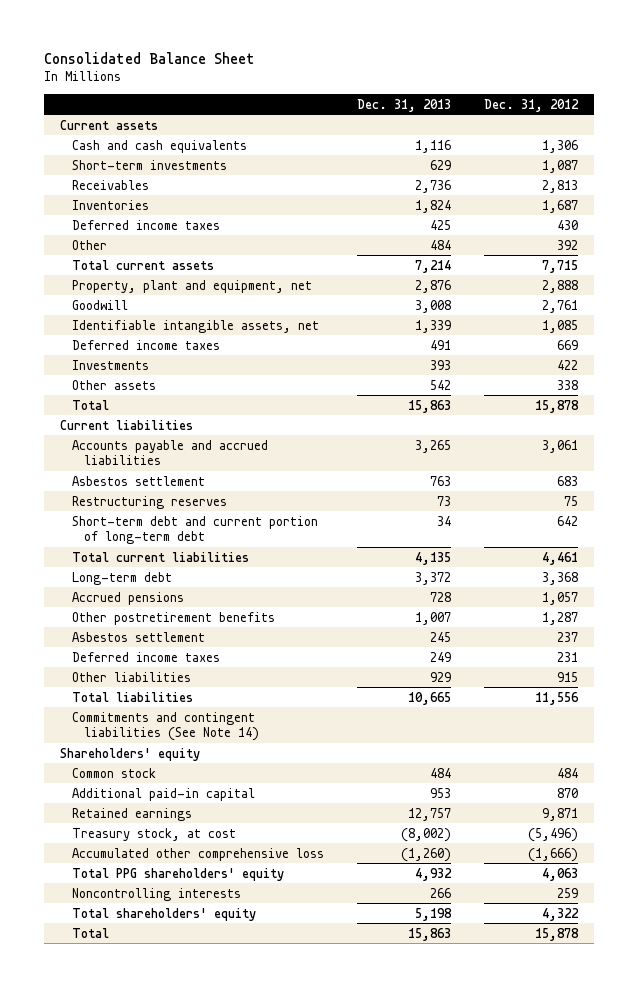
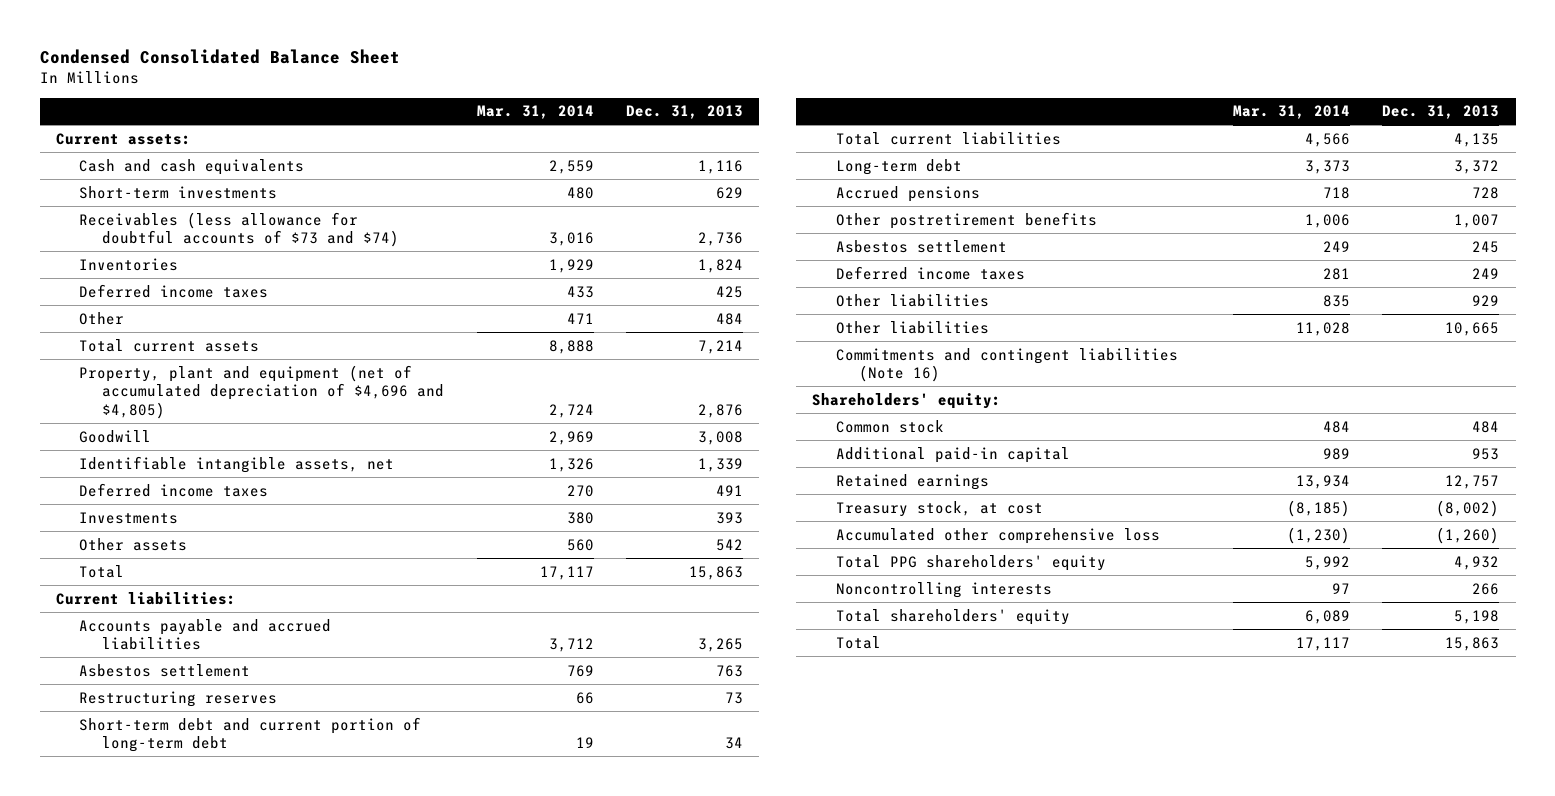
- Consolidated Balance Sheet
+ Condensed Consolidated Balance Sheet
- | Dec. 31, 2013 | Dec. 31, 2012
+ | Mar. 31, 2014 | Dec. 31, 2013
- Current assets
+ Current assets:
- Receivables | 2,736 | 2,813
+ Receivables (less allowance for doubtful accounts of $73 and $74) | 3,016 | 2,736
- Property, plant and equipment, net | 2,876 | 2,888
+ Property, plant and equipment (net of accumulated depreciation of $4,696 and $4,805) | 2,724 | 2,876
- Current liabilities
+ Current liabilities:
- Total liabilities | 10,665 | 11,556
- Commitments and contingent liabilities (See Note 14)
- Shareholders' equity
+ Other liabilities | 11,028 | 10,665
+ Commitments and contingent liabilities (Note 16)
+ Shareholders' equity:

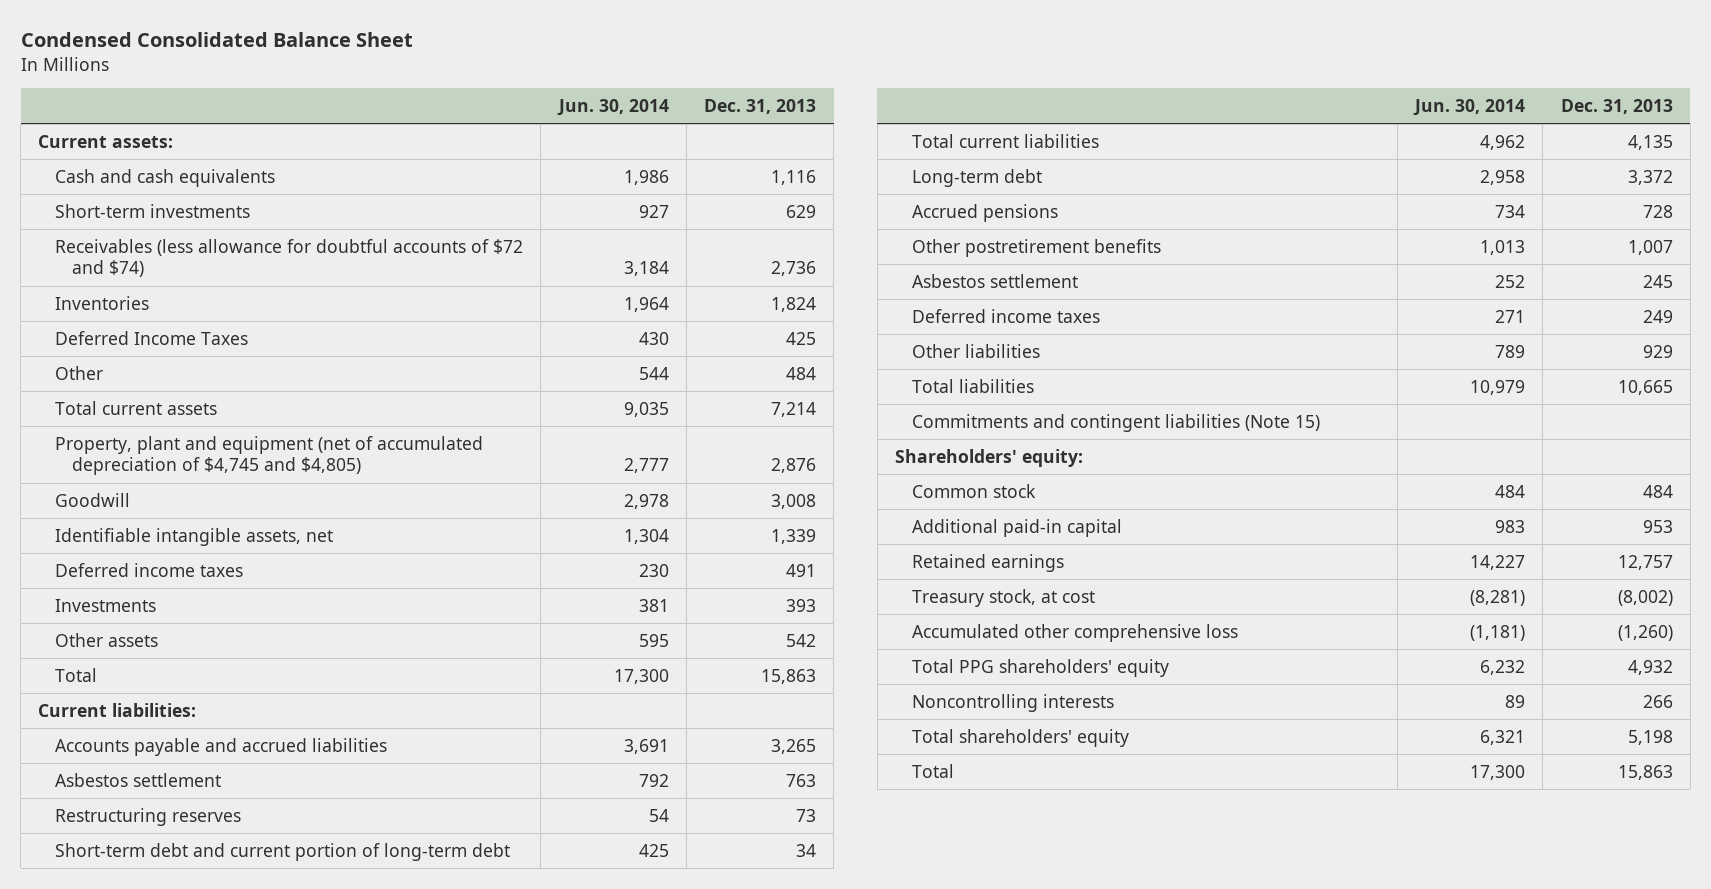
- | Mar. 31, 2014 | Dec. 31, 2013
+ | Jun. 30, 2014 | Dec. 31, 2013
- Receivables (less allowance for doubtful accounts of $73 and $74) | 3,016 | 2,736
+ Receivables (less allowance for doubtful accounts of $72 and $74) | 3,184 | 2,736
- Deferred income taxes | 433 | 425
+ Deferred Income Taxes | 430 | 425
- Property, plant and equipment (net of accumulated depreciation of $4,696 and $4,805) | 2,724 | 2,876
+ Property, plant and equipment (net of accumulated depreciation of $4,745 and $4,805) | 2,777 | 2,876
- Other liabilities | 11,028 | 10,665
- Commitments and contingent liabilities (Note 16)
+ Total liabilities | 10,979 | 10,665
+ Commitments and contingent liabilities (Note 15)

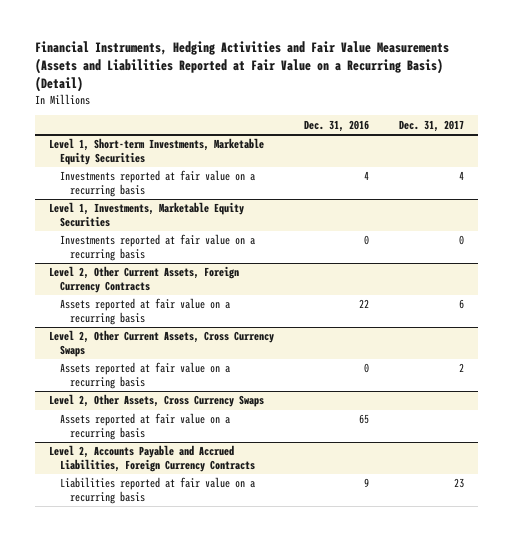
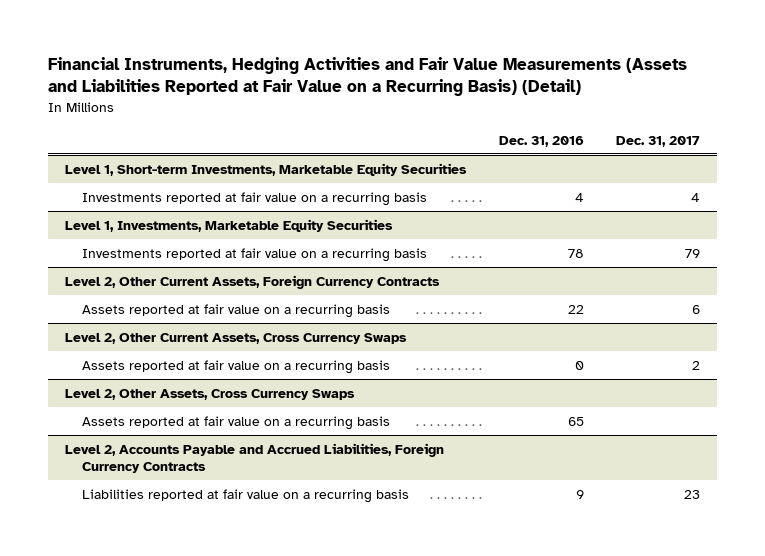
@ Level 1, Investments, Marketable Equity Securities
- Investments reported at fair value on a recurring basis | 0 | 0
+ Investments reported at fair value on a recurring basis | 78 | 79

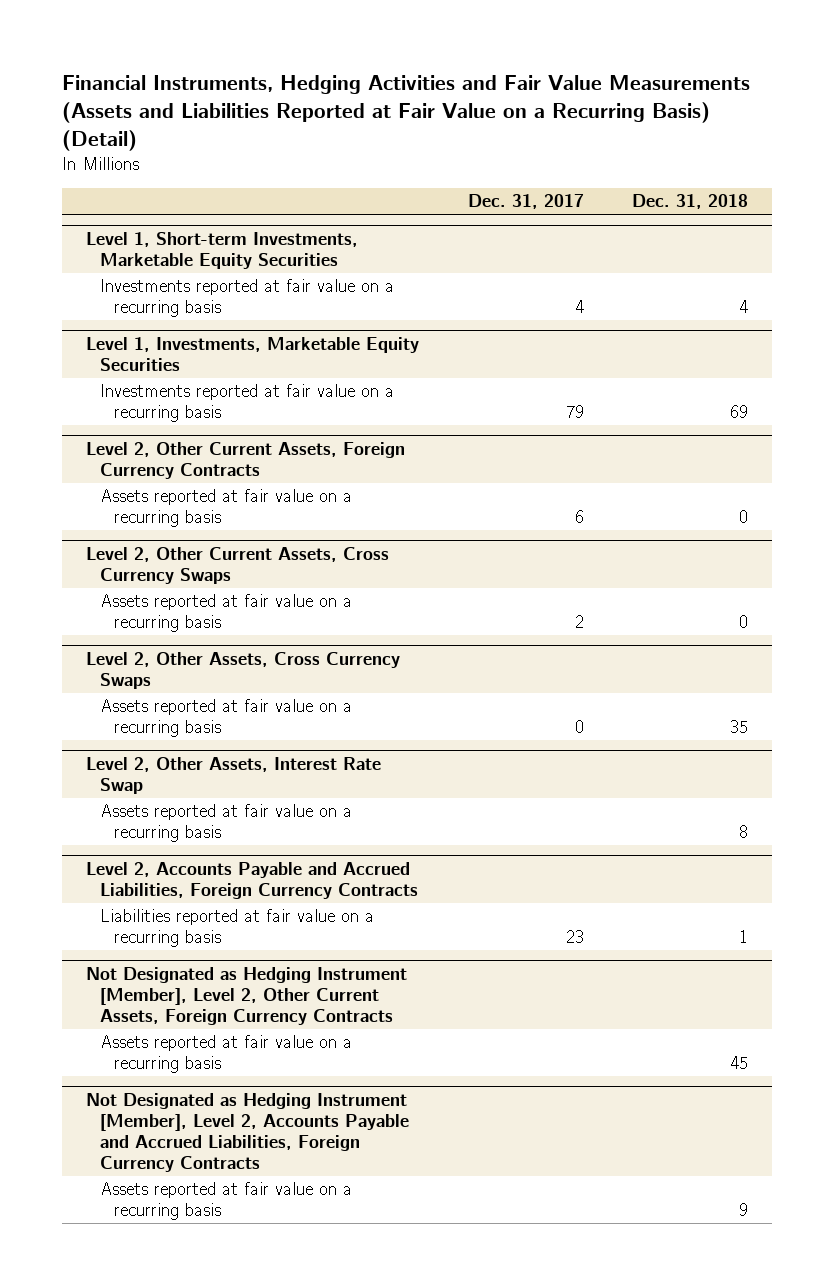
- | Dec. 31, 2016 | Dec. 31, 2017
+ | Dec. 31, 2017 | Dec. 31, 2018
@ Level 2, Other Assets, Cross Currency Swaps
+ Assets reported at fair value on a recurring basis | 0 | 35
+ Level 2, Other Assets, Interest Rate Swap
+ Not Designated as Hedging Instrument [Member], Level 2, Other Current Assets, Foreign Currency Contracts
+ Assets reported at fair value on a recurring basis | | 45
+ Not Designated as Hedging Instrument [Member], Level 2, Accounts Payable and Accrued Liabilities, Foreign Currency Contracts
+ Assets reported at fair value on a recurring basis | | 9

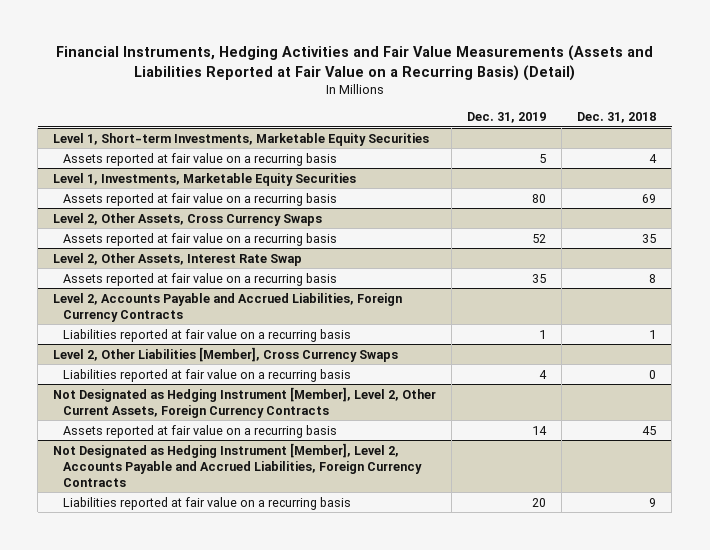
- | Dec. 31, 2017 | Dec. 31, 2018
+ | Dec. 31, 2019 | Dec. 31, 2018
@ Level 1, Short-term Investments, Marketable Equity Securities
- Investments reported at fair value on a recurring basis | 4 | 4
+ Assets reported at fair value on a recurring basis | 5 | 4
@ Level 1, Investments, Marketable Equity Securities
- Investments reported at fair value on a recurring basis | 79 | 69
- Level 2, Other Current Assets, Foreign Currency Contracts
- Assets reported at fair value on a recurring basis | 6 | 0
- Level 2, Other Current Assets, Cross Currency Swaps
- Assets reported at fair value on a recurring basis | 2 | 0
@ Level 1, Investments, Marketable Equity Securities
+ Assets reported at fair value on a recurring basis | 80 | 69
+ Level 2, Other Liabilities [Member], Cross Currency Swaps
+ Liabilities reported at fair value on a recurring basis | 4 | 0
@ Not Designated as Hedging Instrument [Member], Level 2, Accounts Payable and Accrued Liabilities, Foreign Currency Contracts
- Assets reported at fair value on a recurring basis | | 9
+ Liabilities reported at fair value on a recurring basis | 20 | 9

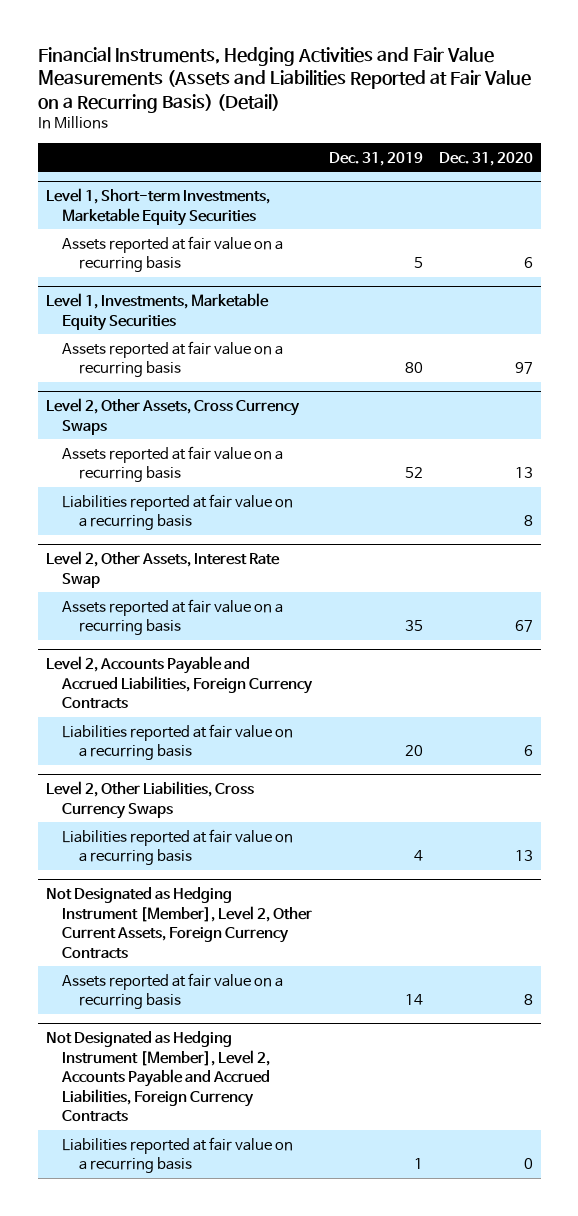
- | Dec. 31, 2019 | Dec. 31, 2018
+ | Dec. 31, 2019 | Dec. 31, 2020
@ Level 2, Other Assets, Cross Currency Swaps
+ Liabilities reported at fair value on a recurring basis | | 8
@ Level 2, Accounts Payable and Accrued Liabilities, Foreign Currency Contracts
- Liabilities reported at fair value on a recurring basis | 1 | 1
- Level 2, Other Liabilities [Member], Cross Currency Swaps
@ Level 2, Accounts Payable and Accrued Liabilities, Foreign Currency Contracts
+ Liabilities reported at fair value on a recurring basis | 20 | 6
+ Level 2, Other Liabilities, Cross Currency Swaps
@ Not Designated as Hedging Instrument [Member], Level 2, Accounts Payable and Accrued Liabilities, Foreign Currency Contracts
- Liabilities reported at fair value on a recurring basis | 20 | 9
+ Liabilities reported at fair value on a recurring basis | 1 | 0

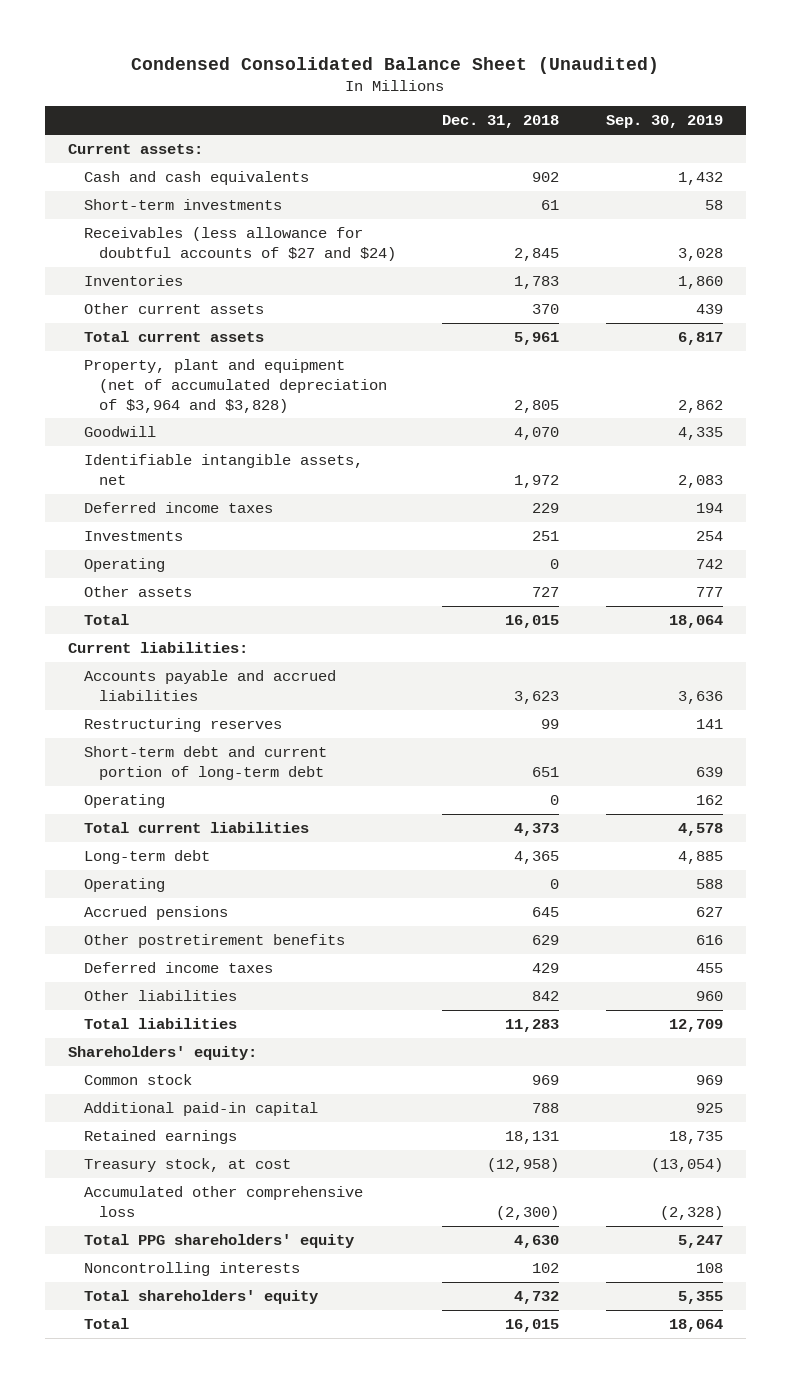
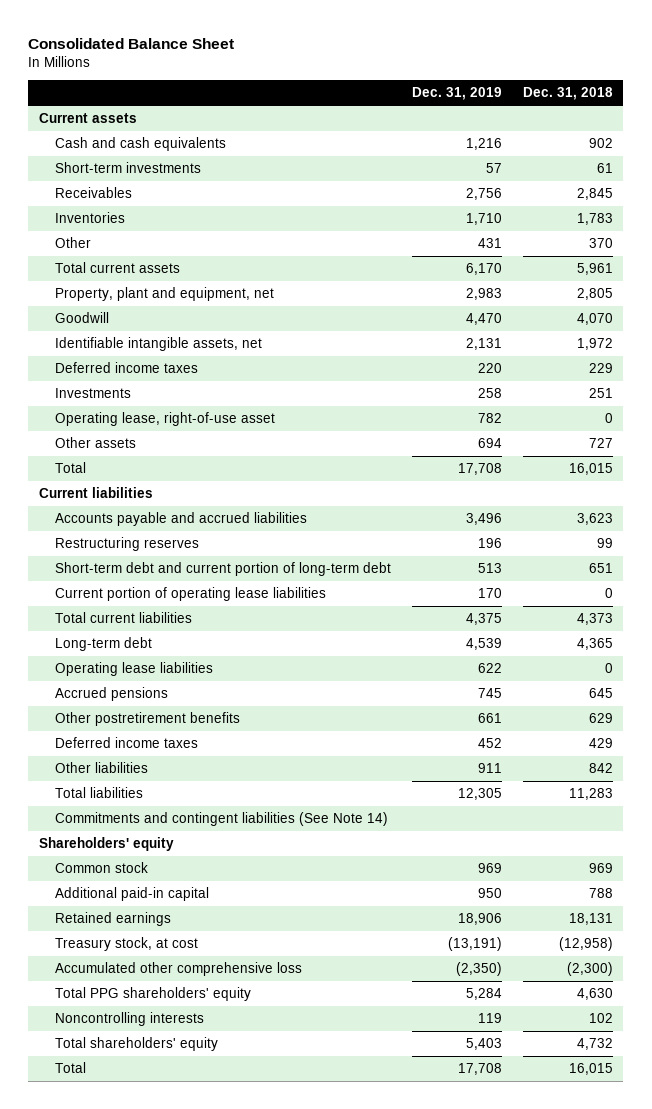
- Condensed Consolidated Balance Sheet (Unaudited)
+ Consolidated Balance Sheet
- | Dec. 31, 2018 | Sep. 30, 2019
+ | Dec. 31, 2019 | Dec. 31, 2018
- Current assets:
+ Current assets
- Receivables (less allowance for doubtful accounts of $27 and $24) | 2,845 | 3,028
+ Receivables | 2,756 | 2,845
- Other current assets | 370 | 439
+ Other | 431 | 370
- Property, plant and equipment (net of accumulated depreciation of $3,964 and $3,828) | 2,805 | 2,862
+ Property, plant and equipment, net | 2,983 | 2,805
- Operating | 0 | 742
+ Operating lease, right-of-use asset | 782 | 0
- Current liabilities:
+ Current liabilities
- Operating | 0 | 162
+ Current portion of operating lease liabilities | 170 | 0
- Operating | 0 | 588
+ Operating lease liabilities | 622 | 0
- Shareholders' equity:
+ Commitments and contingent liabilities (See Note 14)
+ Shareholders' equity

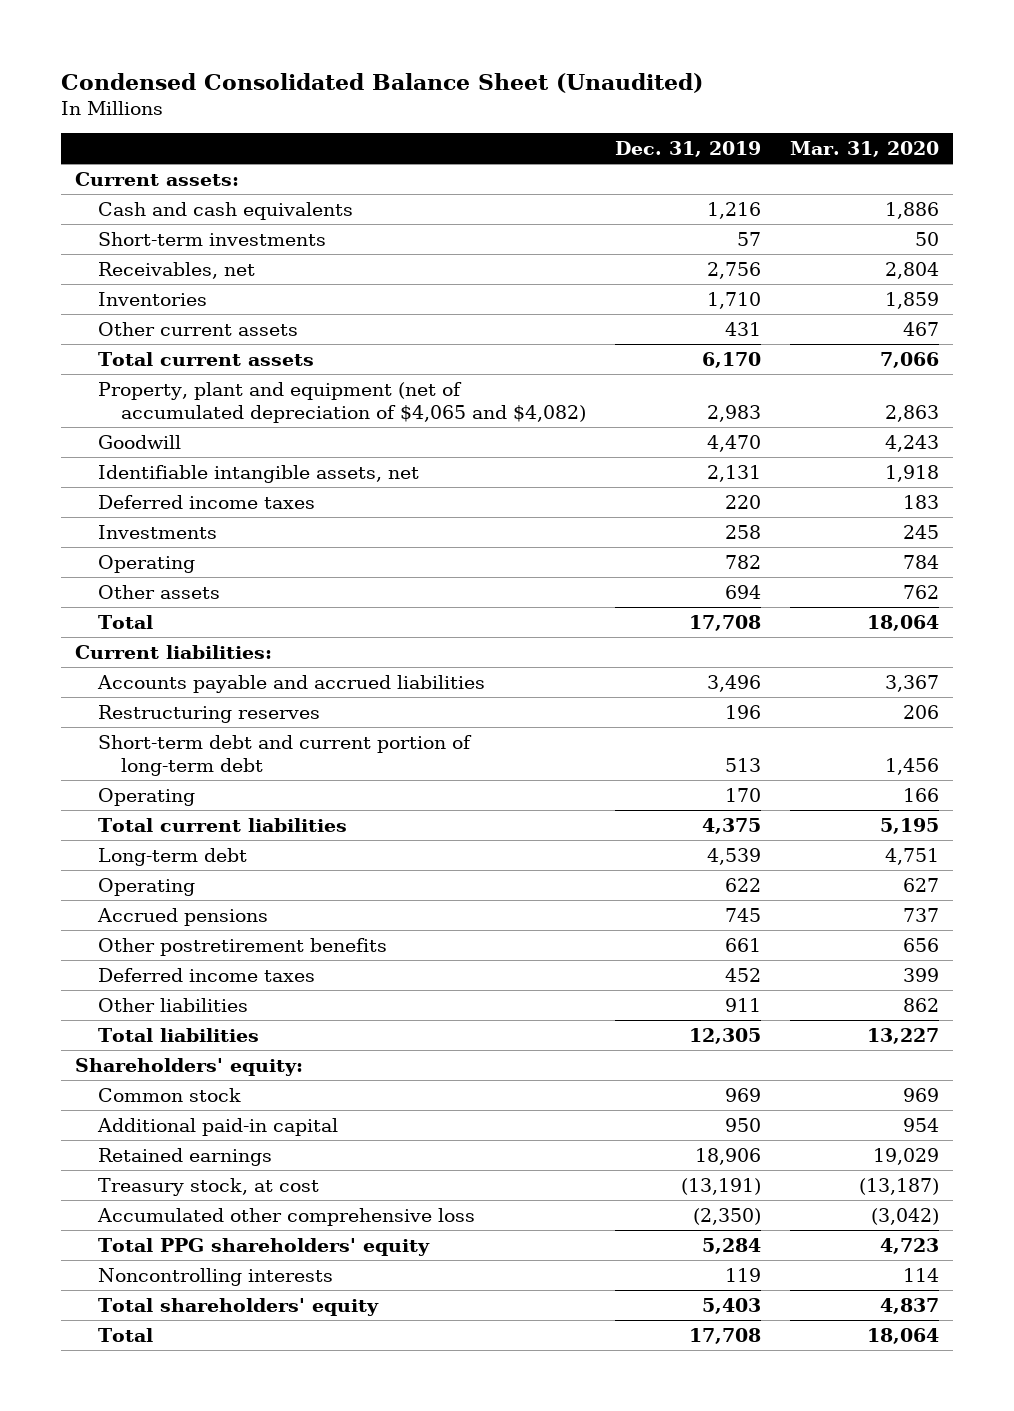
- Consolidated Balance Sheet
+ Condensed Consolidated Balance Sheet (Unaudited)
- | Dec. 31, 2019 | Dec. 31, 2018
+ | Dec. 31, 2019 | Mar. 31, 2020
- Current assets
+ Current assets:
- Receivables | 2,756 | 2,845
+ Receivables, net | 2,756 | 2,804
- Other | 431 | 370
+ Other current assets | 431 | 467
- Property, plant and equipment, net | 2,983 | 2,805
+ Property, plant and equipment (net of accumulated depreciation of $4,065 and $4,082) | 2,983 | 2,863
- Operating lease, right-of-use asset | 782 | 0
+ Operating | 782 | 784
- Current liabilities
+ Current liabilities:
- Current portion of operating lease liabilities | 170 | 0
+ Operating | 170 | 166
- Operating lease liabilities | 622 | 0
+ Operating | 622 | 627
- Commitments and contingent liabilities (See Note 14)
- Shareholders' equity
+ Shareholders' equity:

